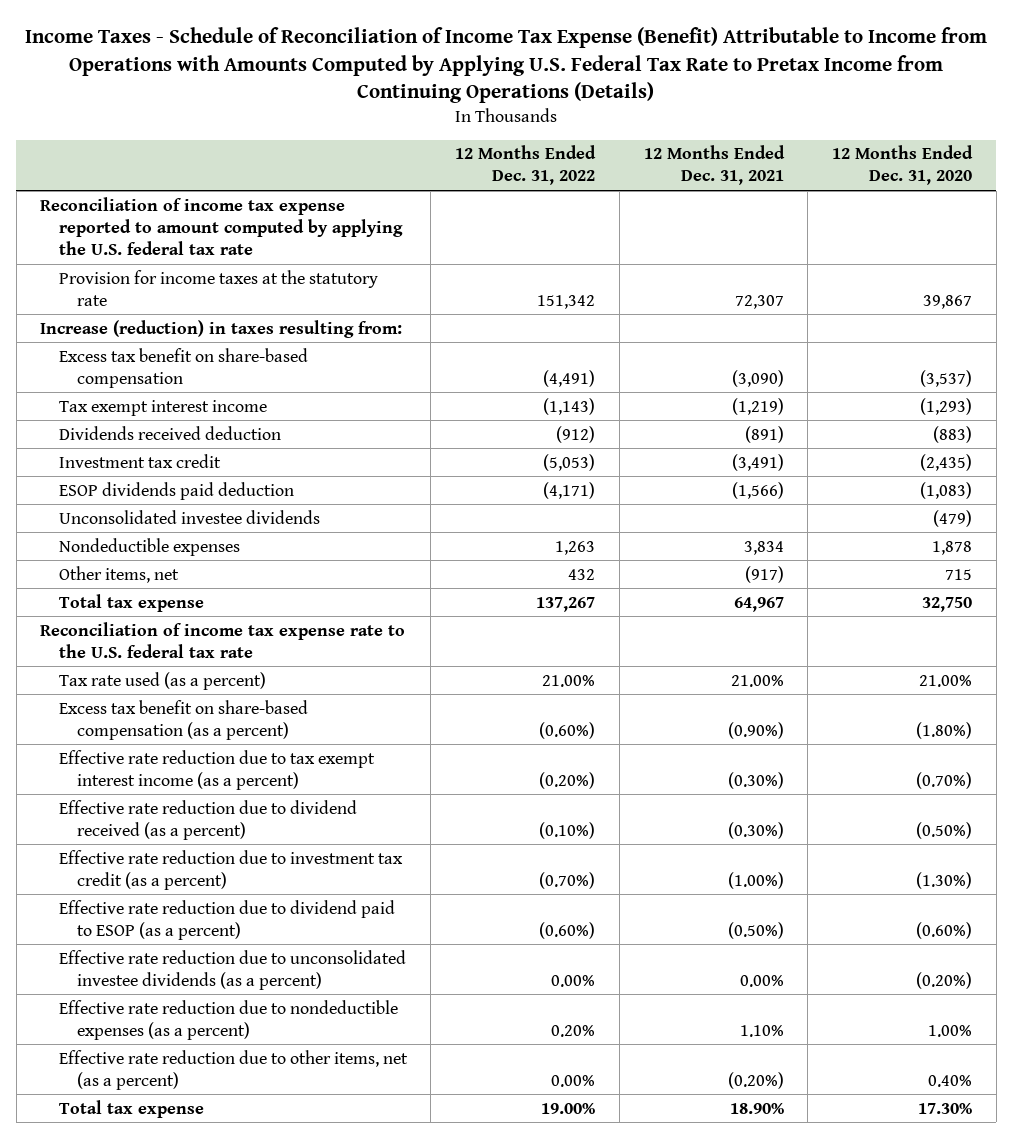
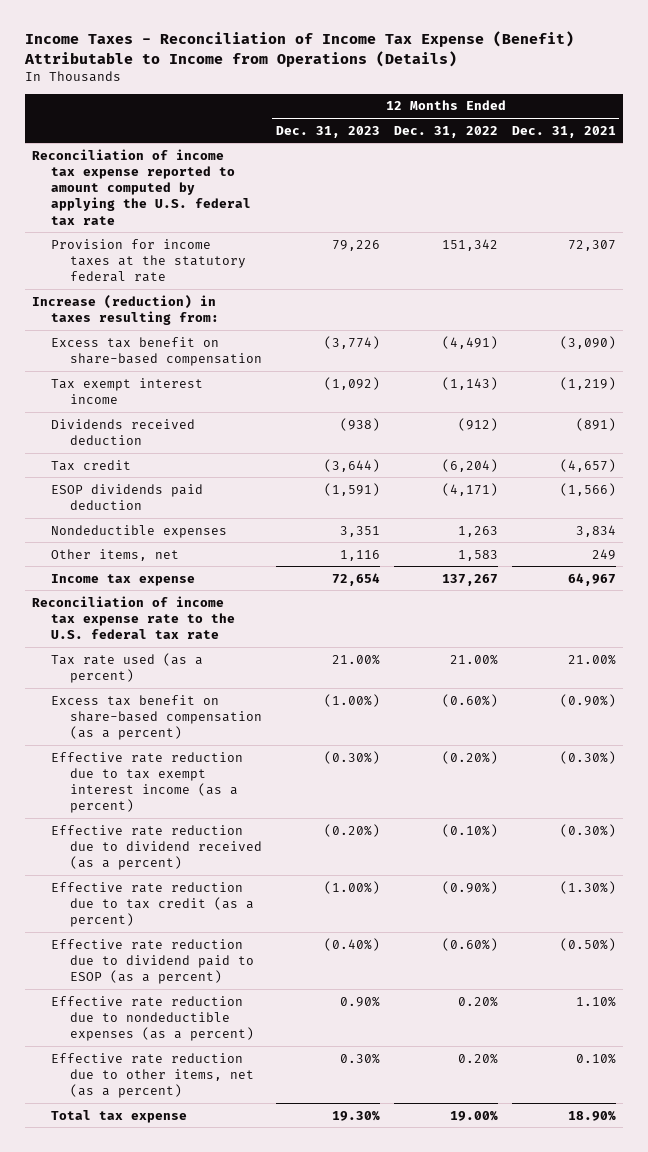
- Income Taxes - Schedule of Reconciliation of Income Tax Expense (Benefit) Attributable to Income from Operations with Amounts Computed by Applying U.S. Federal Tax Rate to Pretax Income from Continuing Operations (Details)
+ Income Taxes - Reconciliation of Income Tax Expense (Benefit) Attributable to Income from Operations (Details)
- | 12 Months Ended Dec. 31, 2022 | 12 Months Ended Dec. 31, 2021 | 12 Months Ended Dec. 31, 2020
+ | 12 Months Ended Dec. 31, 2023 | 12 Months Ended Dec. 31, 2022 | 12 Months Ended Dec. 31, 2021
- Provision for income taxes at the statutory rate | 151,342 | 72,307 | 39,867
+ Provision for income taxes at the statutory federal rate | 79,226 | 151,342 | 72,307
- Investment tax credit | (5,053) | (3,491) | (2,435)
+ Tax credit | (3,644) | (6,204) | (4,657)
- Unconsolidated investee dividends | | | (479)
- Other items, net | 432 | (917) | 715
- Total tax expense | 137,267 | 64,967 | 32,750
+ Other items, net | 1,116 | 1,583 | 249
+ Income tax expense | 72,654 | 137,267 | 64,967
- Effective rate reduction due to investment tax credit (as a percent) | (0.70%) | (1.00%) | (1.30%)
+ Effective rate reduction due to tax credit (as a percent) | (1.00%) | (0.90%) | (1.30%)
- Effective rate reduction due to unconsolidated investee dividends (as a percent) | 0.00% | 0.00% | (0.20%)
- Effective rate reduction due to other items, net (as a percent) | 0.00% | (0.20%) | 0.40%
+ Effective rate reduction due to other items, net (as a percent) | 0.30% | 0.20% | 0.10%

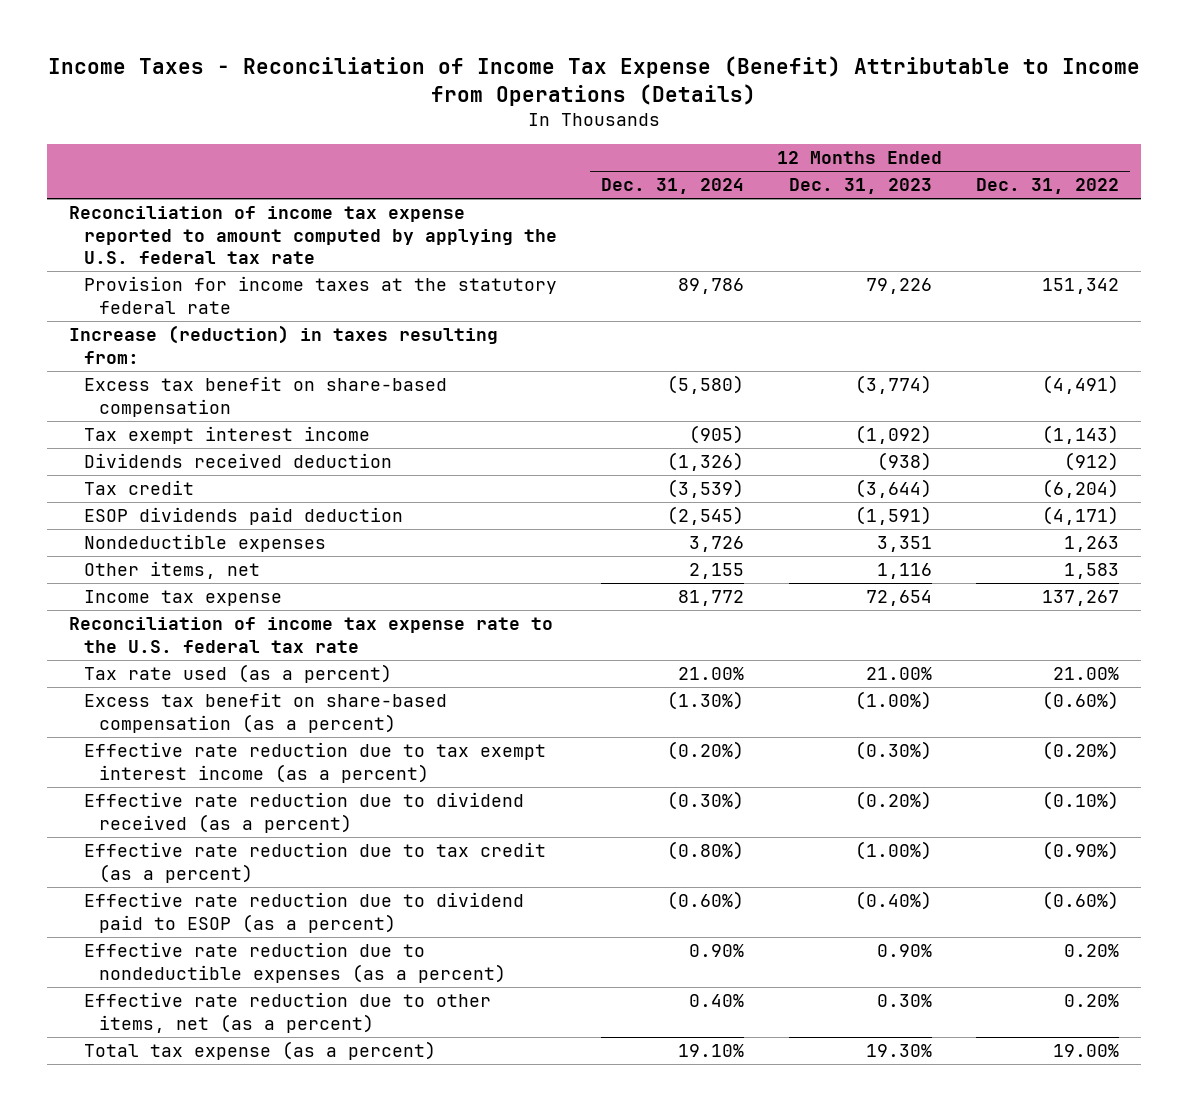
- | 12 Months Ended Dec. 31, 2023 | 12 Months Ended Dec. 31, 2022 | 12 Months Ended Dec. 31, 2021
+ | 12 Months Ended Dec. 31, 2024 | 12 Months Ended Dec. 31, 2023 | 12 Months Ended Dec. 31, 2022
- Total tax expense | 19.30% | 19.00% | 18.90%
+ Total tax expense (as a percent) | 19.10% | 19.30% | 19.00%

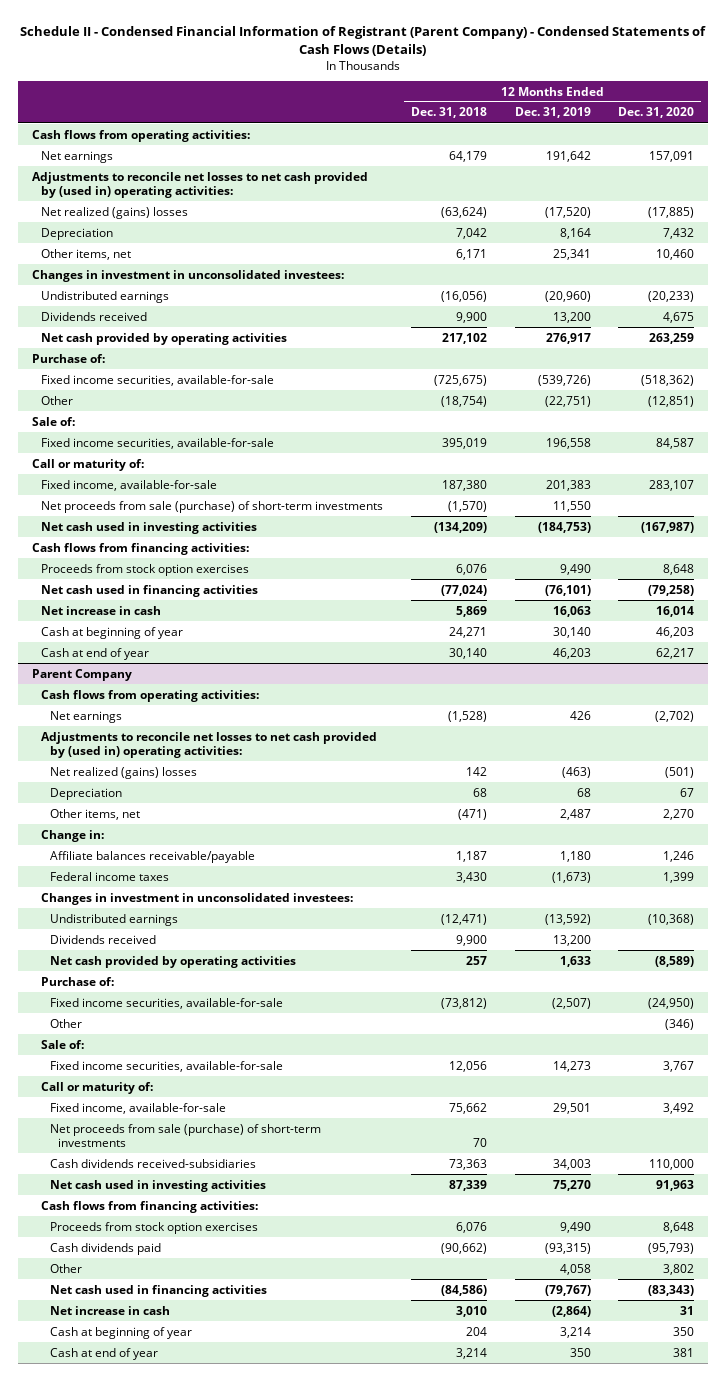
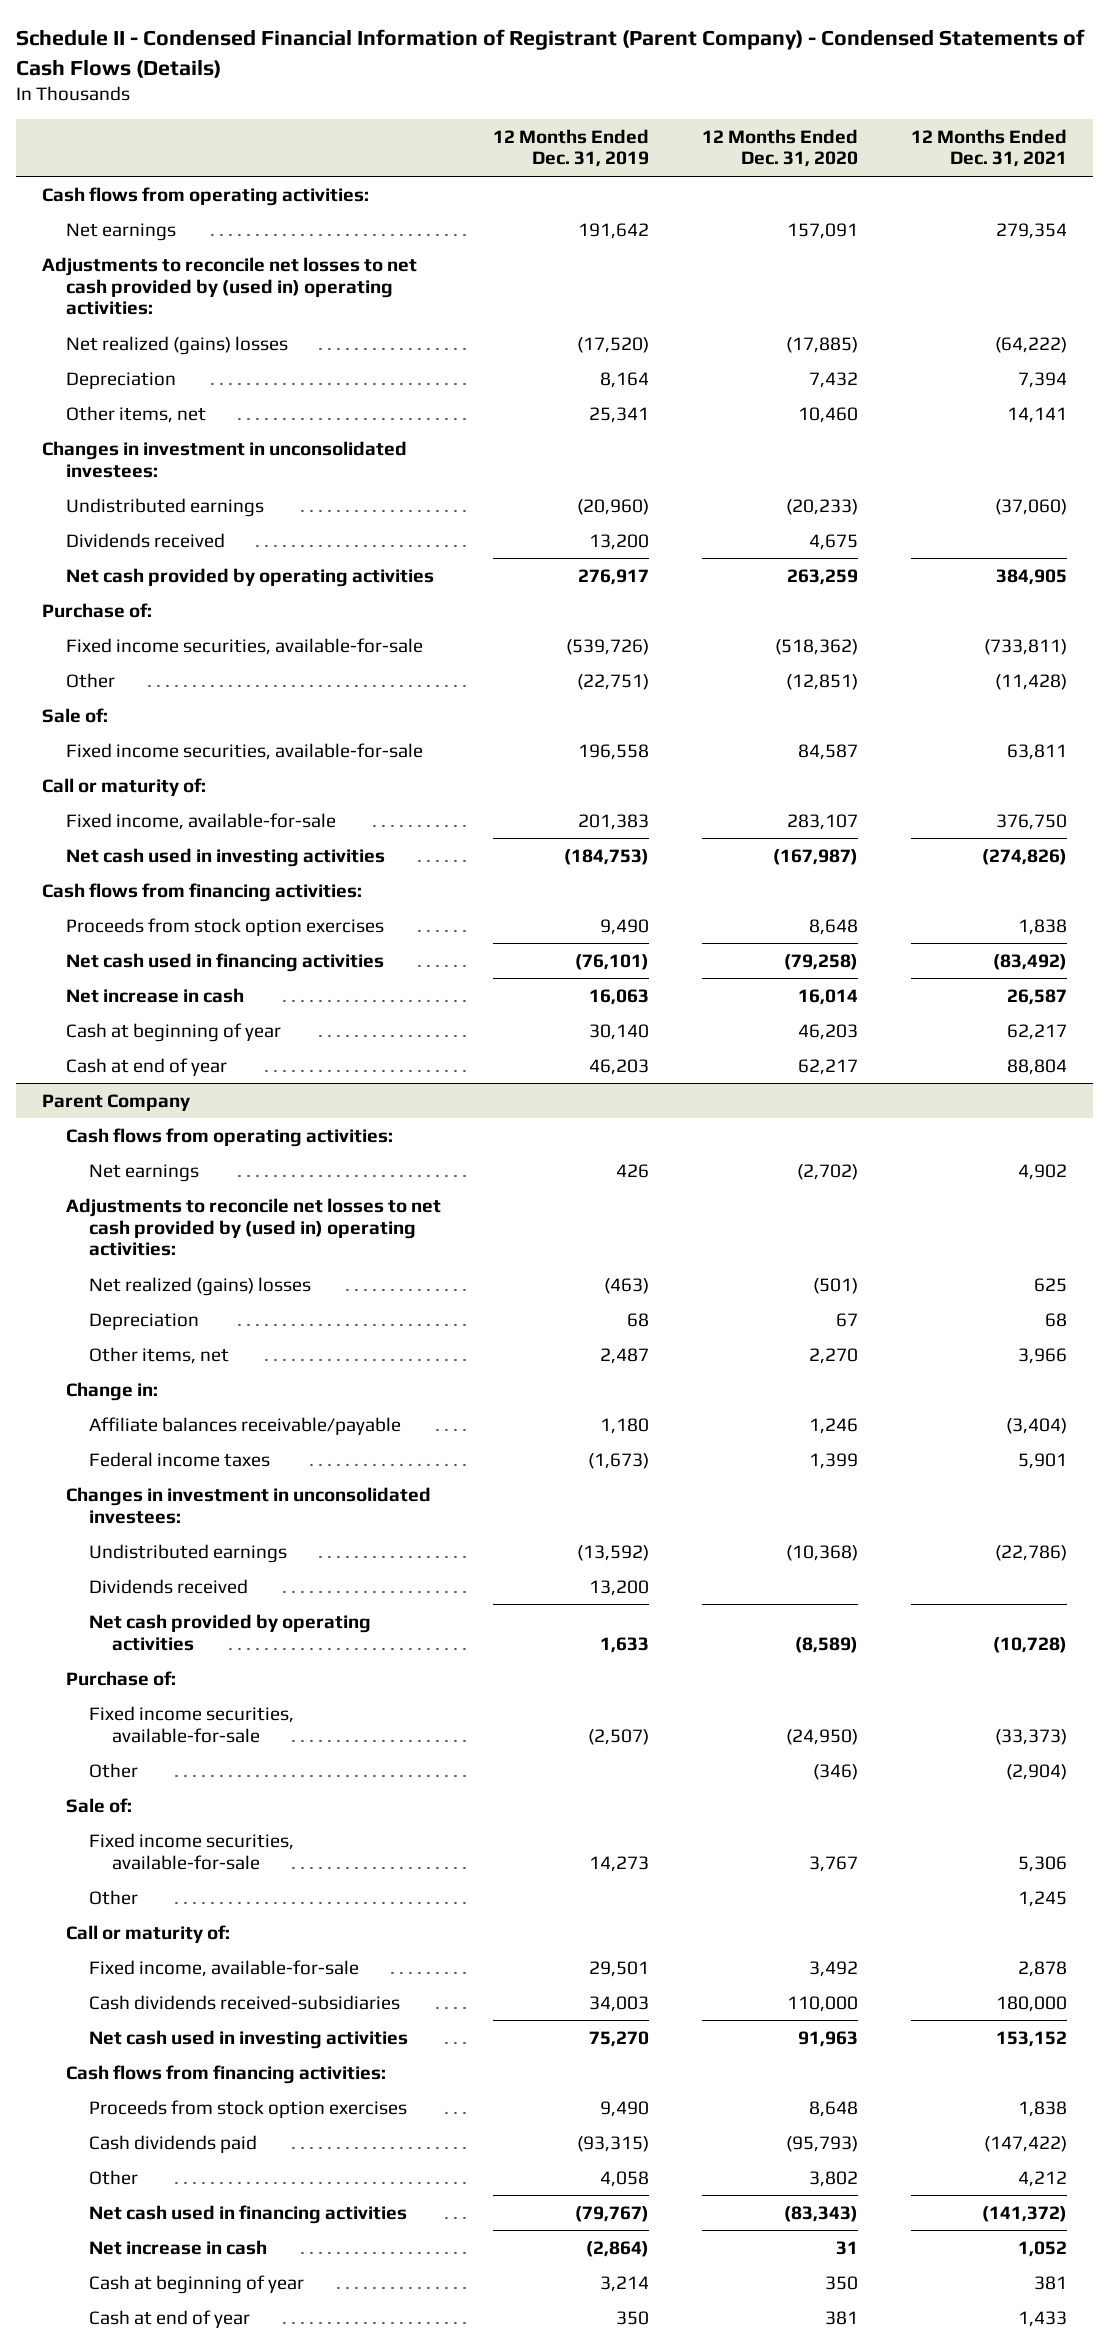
- | 12 Months Ended Dec. 31, 2018 | 12 Months Ended Dec. 31, 2019 | 12 Months Ended Dec. 31, 2020
+ | 12 Months Ended Dec. 31, 2019 | 12 Months Ended Dec. 31, 2020 | 12 Months Ended Dec. 31, 2021
- Net proceeds from sale (purchase) of short-term investments | (1,570) | 11,550 |
@ Parent Company
+ Other | | | 1,245
- Net proceeds from sale (purchase) of short-term investments | 70 | |

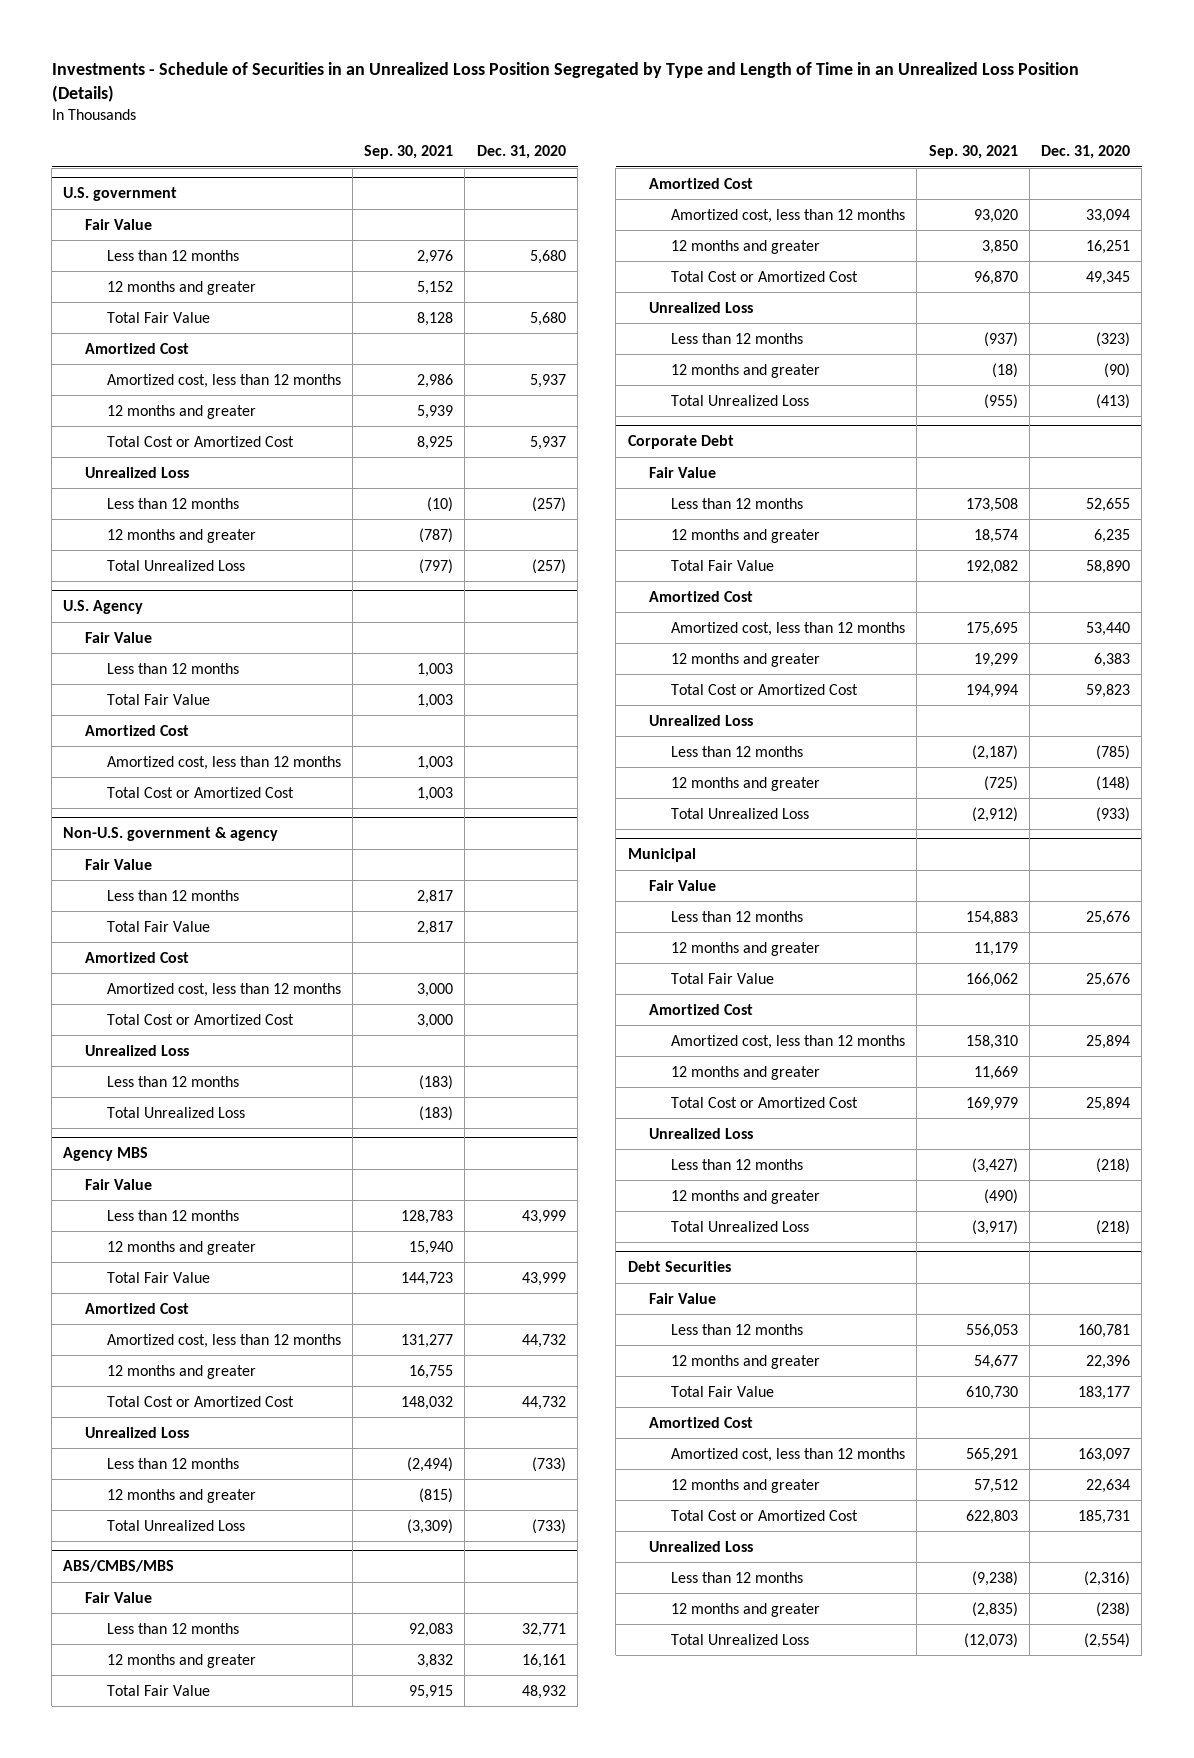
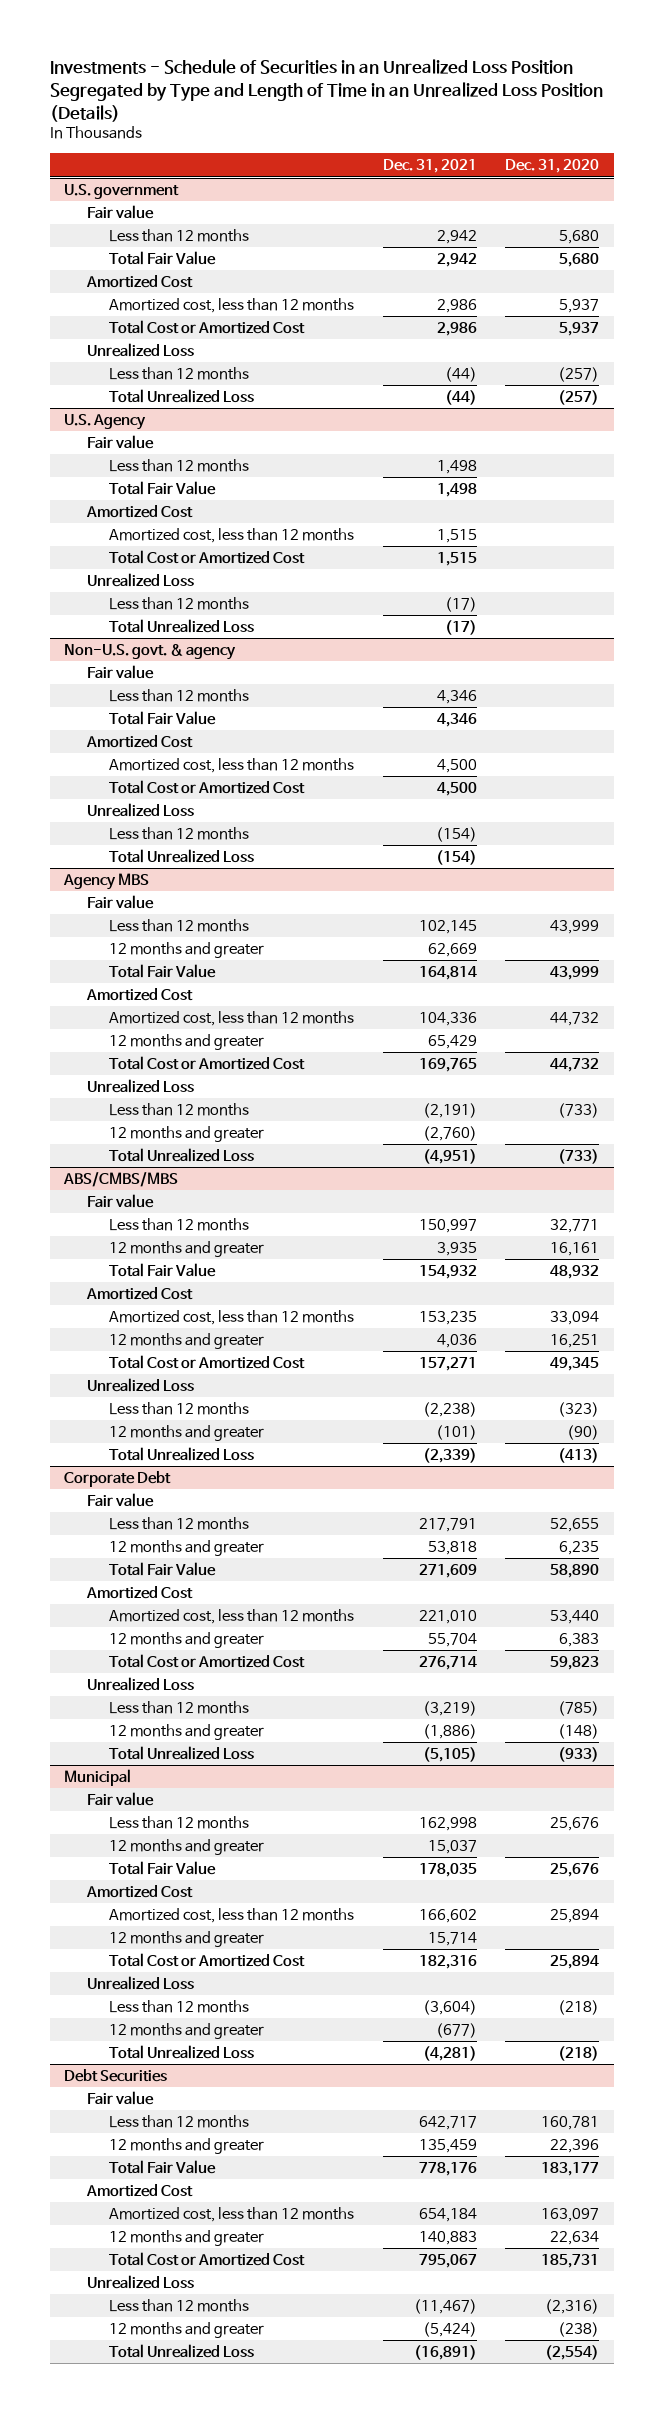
- | Sep. 30, 2021 | Dec. 31, 2020
+ | Dec. 31, 2021 | Dec. 31, 2020
@ U.S. government
- Fair Value
+ Fair value
- 12 months and greater | 5,152 |
- 12 months and greater | 5,939 |
- 12 months and greater | (787) |
@ U.S. Agency
- Fair Value
+ Fair value
- Non-U.S. government & agency
- Fair Value
@ U.S. Agency
+ Unrealized Loss
+ Total Unrealized Loss | (17) |
+ Non-U.S. govt. & agency
+ Fair value
+ Less than 12 months | 4,346 |
@ Agency MBS
- Fair Value
+ Fair value
@ ABS/CMBS/MBS
- Fair Value
+ Fair value
@ Corporate Debt
- Fair Value
+ Fair value
@ Municipal
- Fair Value
+ Fair value
@ Debt Securities
- Fair Value
+ Fair value

